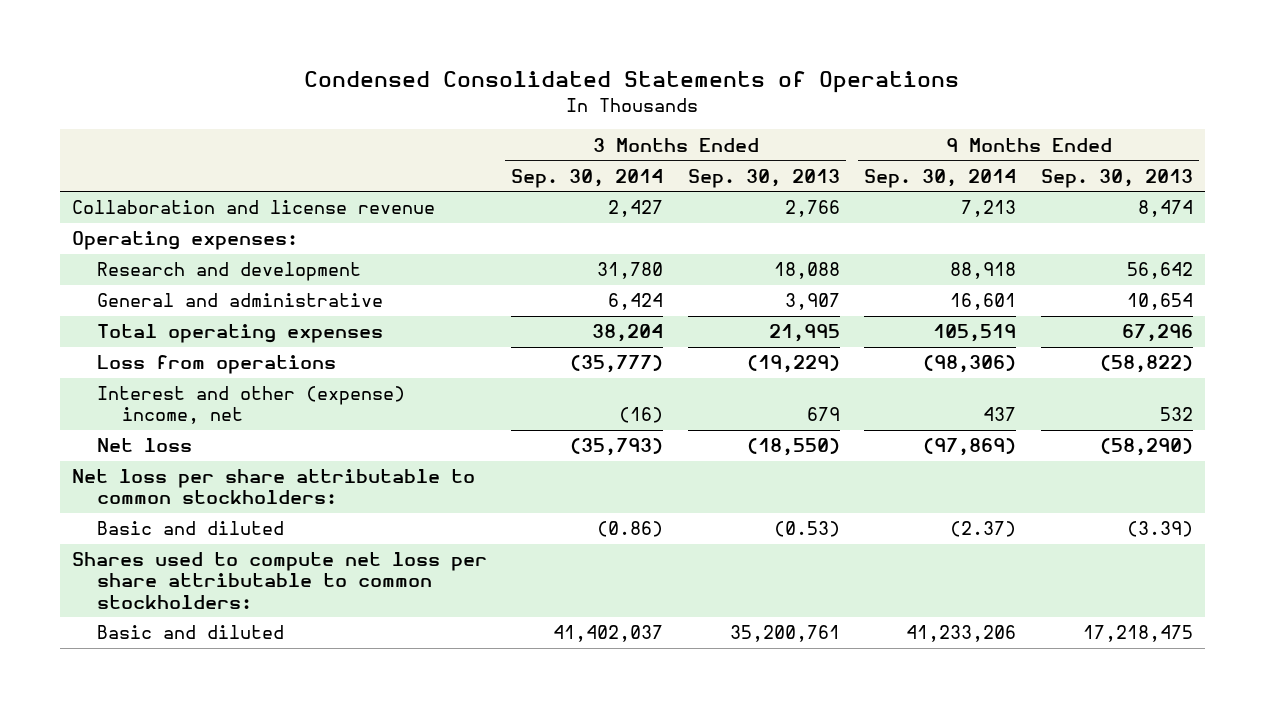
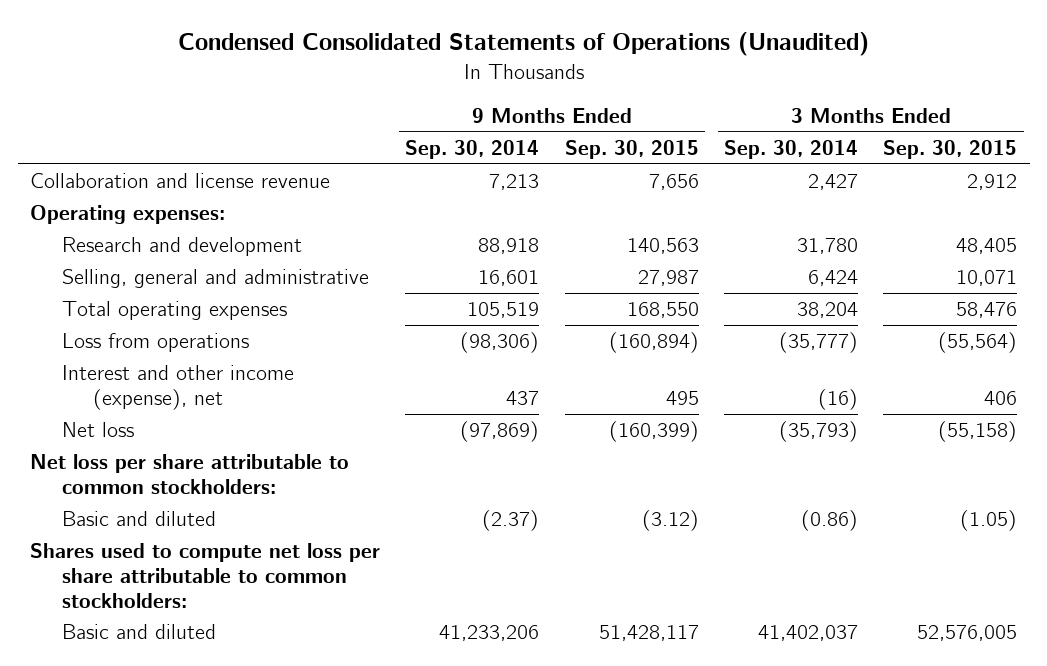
- Condensed Consolidated Statements of Operations
+ Condensed Consolidated Statements of Operations (Unaudited)
- | 3 Months Ended Sep. 30, 2014 | 3 Months Ended Sep. 30, 2013 | 9 Months Ended Sep. 30, 2014 | 9 Months Ended Sep. 30, 2013
+ | 9 Months Ended Sep. 30, 2014 | 9 Months Ended Sep. 30, 2015 | 3 Months Ended Sep. 30, 2014 | 3 Months Ended Sep. 30, 2015
- General and administrative | 6,424 | 3,907 | 16,601 | 10,654
+ Selling, general and administrative | 16,601 | 27,987 | 6,424 | 10,071
- Interest and other (expense) income, net | (16) | 679 | 437 | 532
+ Interest and other income (expense), net | 437 | 495 | (16) | 406

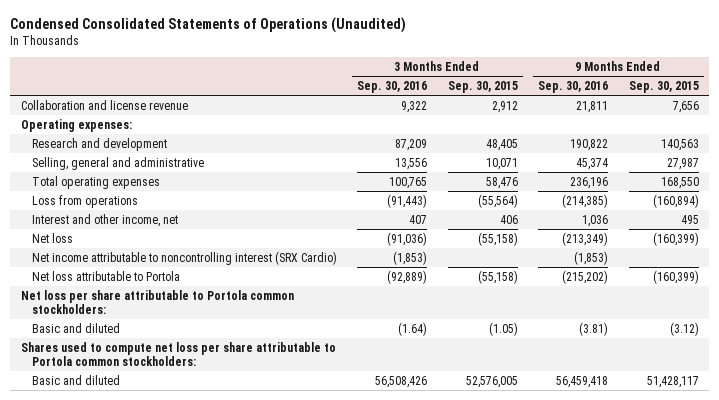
- | 9 Months Ended Sep. 30, 2014 | 9 Months Ended Sep. 30, 2015 | 3 Months Ended Sep. 30, 2014 | 3 Months Ended Sep. 30, 2015
+ | 3 Months Ended Sep. 30, 2016 | 3 Months Ended Sep. 30, 2015 | 9 Months Ended Sep. 30, 2016 | 9 Months Ended Sep. 30, 2015
- Interest and other income (expense), net | 437 | 495 | (16) | 406
+ Interest and other income, net | 407 | 406 | 1,036 | 495
- Net loss per share attributable to common stockholders:
+ Net income attributable to noncontrolling interest (SRX Cardio) | (1,853) | | (1,853) |
+ Net loss attributable to Portola | (92,889) | (55,158) | (215,202) | (160,399)
+ Net loss per share attributable to Portola common stockholders:
- Shares used to compute net loss per share attributable to common stockholders:
+ Shares used to compute net loss per share attributable to Portola common stockholders:

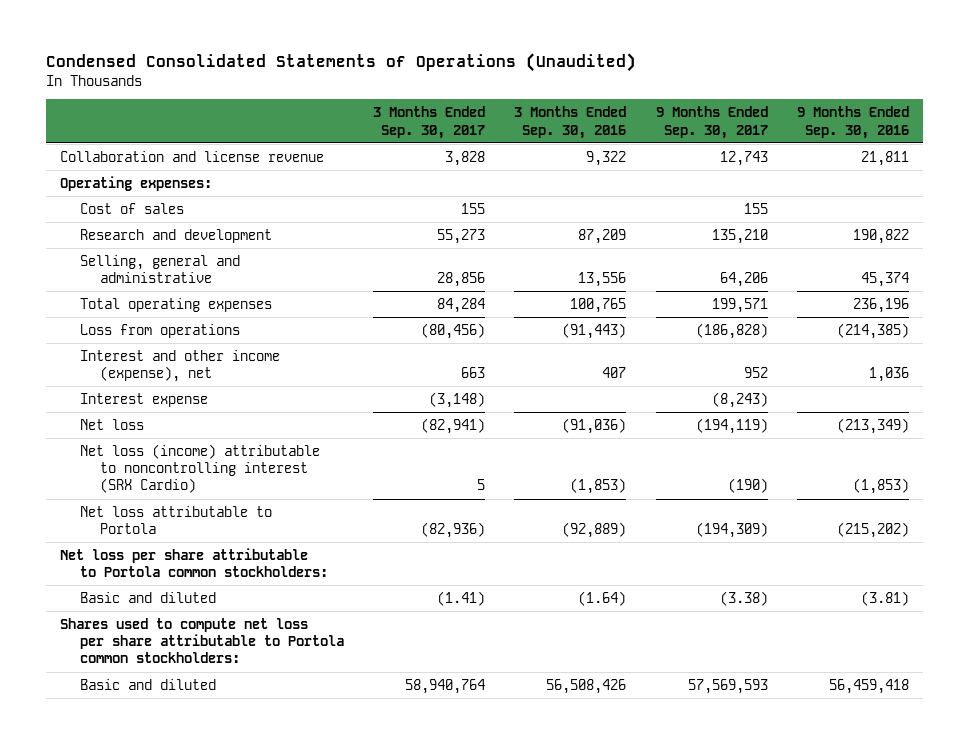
- | 3 Months Ended Sep. 30, 2016 | 3 Months Ended Sep. 30, 2015 | 9 Months Ended Sep. 30, 2016 | 9 Months Ended Sep. 30, 2015
+ | 3 Months Ended Sep. 30, 2017 | 3 Months Ended Sep. 30, 2016 | 9 Months Ended Sep. 30, 2017 | 9 Months Ended Sep. 30, 2016
+ Cost of sales | 155 | | 155 |
- Interest and other income, net | 407 | 406 | 1,036 | 495
+ Interest and other income (expense), net | 663 | 407 | 952 | 1,036
+ Interest expense | (3,148) | | (8,243) |
- Net income attributable to noncontrolling interest (SRX Cardio) | (1,853) | | (1,853) |
+ Net loss (income) attributable to noncontrolling interest (SRX Cardio) | 5 | (1,853) | (190) | (1,853)

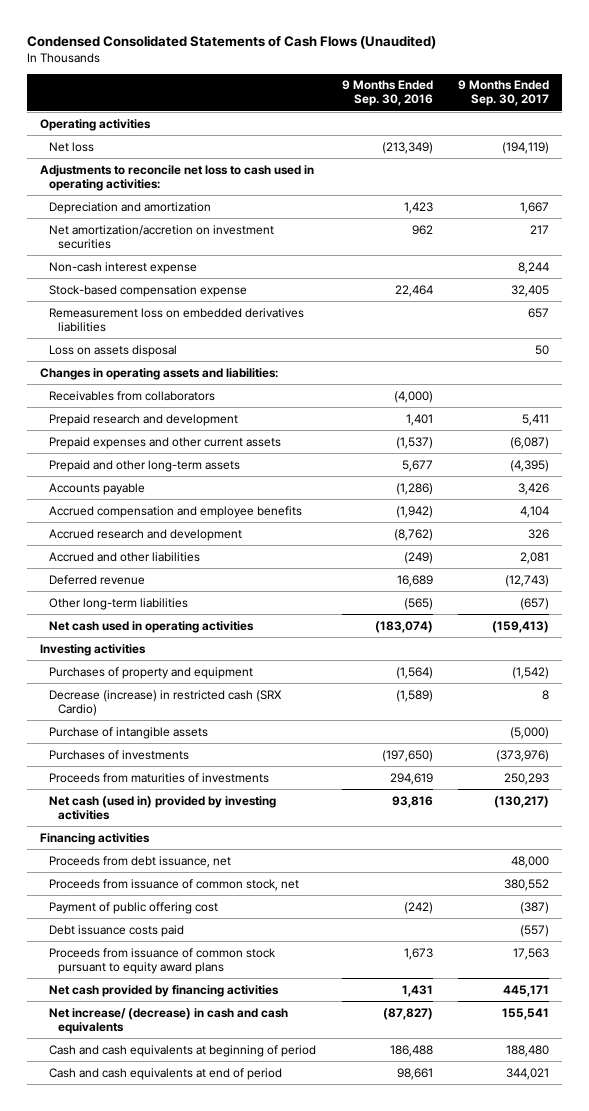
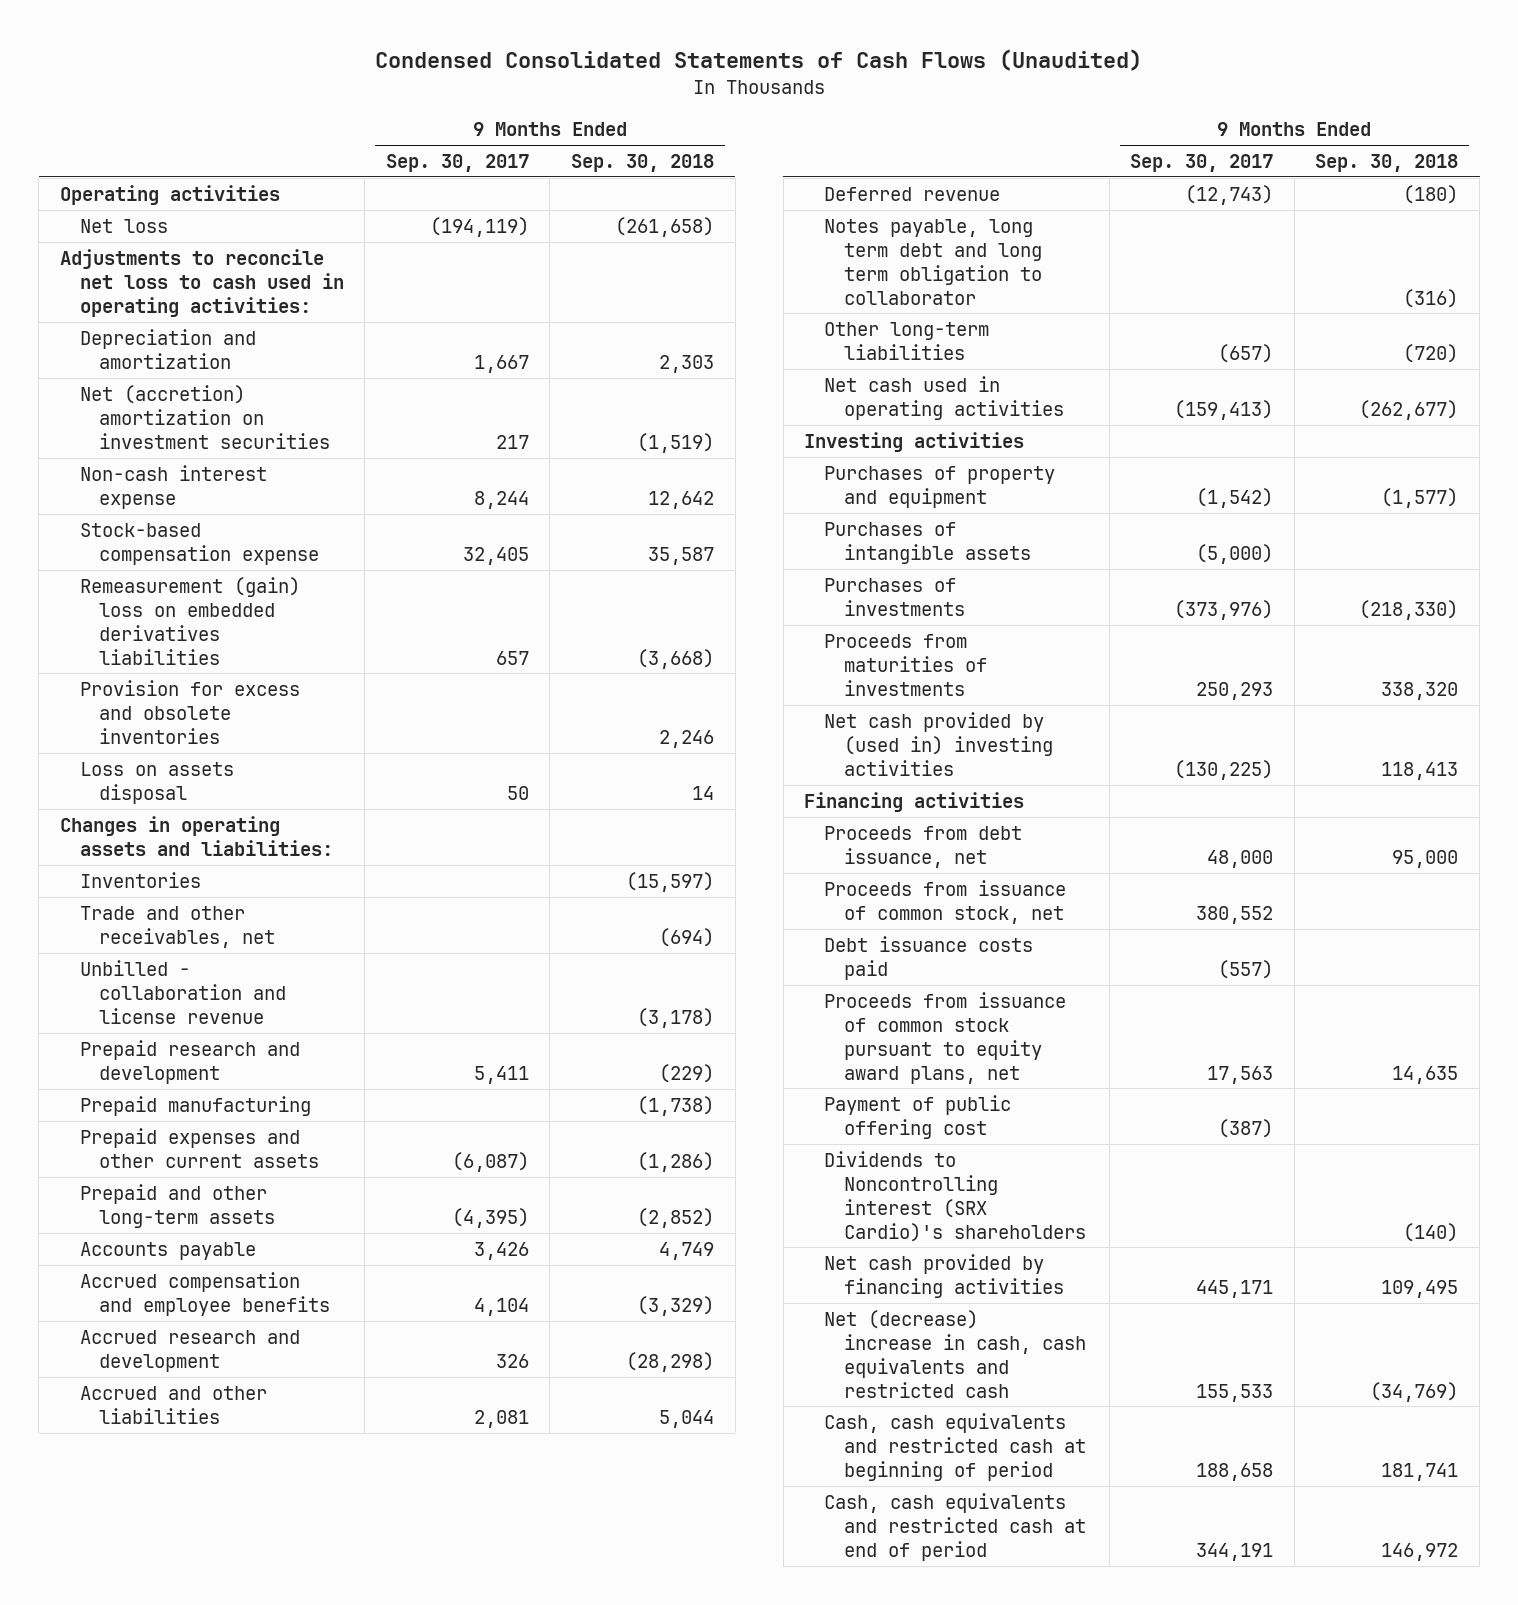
- | 9 Months Ended Sep. 30, 2016 | 9 Months Ended Sep. 30, 2017
+ | 9 Months Ended Sep. 30, 2017 | 9 Months Ended Sep. 30, 2018
- Net amortization/accretion on investment securities | 962 | 217
+ Net (accretion) amortization on investment securities | 217 | (1,519)
- Remeasurement loss on embedded derivatives liabilities | | 657
+ Remeasurement (gain) loss on embedded derivatives liabilities | 657 | (3,668)
+ Provision for excess and obsolete inventories | | 2,246
- Receivables from collaborators | (4,000) |
+ Inventories | | (15,597)
+ Trade and other receivables, net | | (694)
+ Unbilled - collaboration and license revenue | | (3,178)
+ Prepaid manufacturing | | (1,738)
+ Notes payable, long term debt and long term obligation to collaborator | | (316)
- Decrease (increase) in restricted cash (SRX Cardio) | (1,589) | 8
- Purchase of intangible assets | | (5,000)
+ Purchases of intangible assets | (5,000) |
- Net cash (used in) provided by investing activities | 93,816 | (130,217)
+ Net cash provided by (used in) investing activities | (130,225) | 118,413
- Proceeds from issuance of common stock pursuant to equity award plans | 1,673 | 17,563
+ Proceeds from issuance of common stock pursuant to equity award plans, net | 17,563 | 14,635
moved down: Payment of public offering cost | (387) |
+ Dividends to Noncontrolling interest (SRX Cardio)'s shareholders | | (140)
- Net increase/ (decrease) in cash and cash equivalents | (87,827) | 155,541
- Cash and cash equivalents at beginning of period | 186,488 | 188,480
- Cash and cash equivalents at end of period | 98,661 | 344,021
+ Net (decrease) increase in cash, cash equivalents and restricted cash | 155,533 | (34,769)
+ Cash, cash equivalents and restricted cash at beginning of period | 188,658 | 181,741
+ Cash, cash equivalents and restricted cash at end of period | 344,191 | 146,972

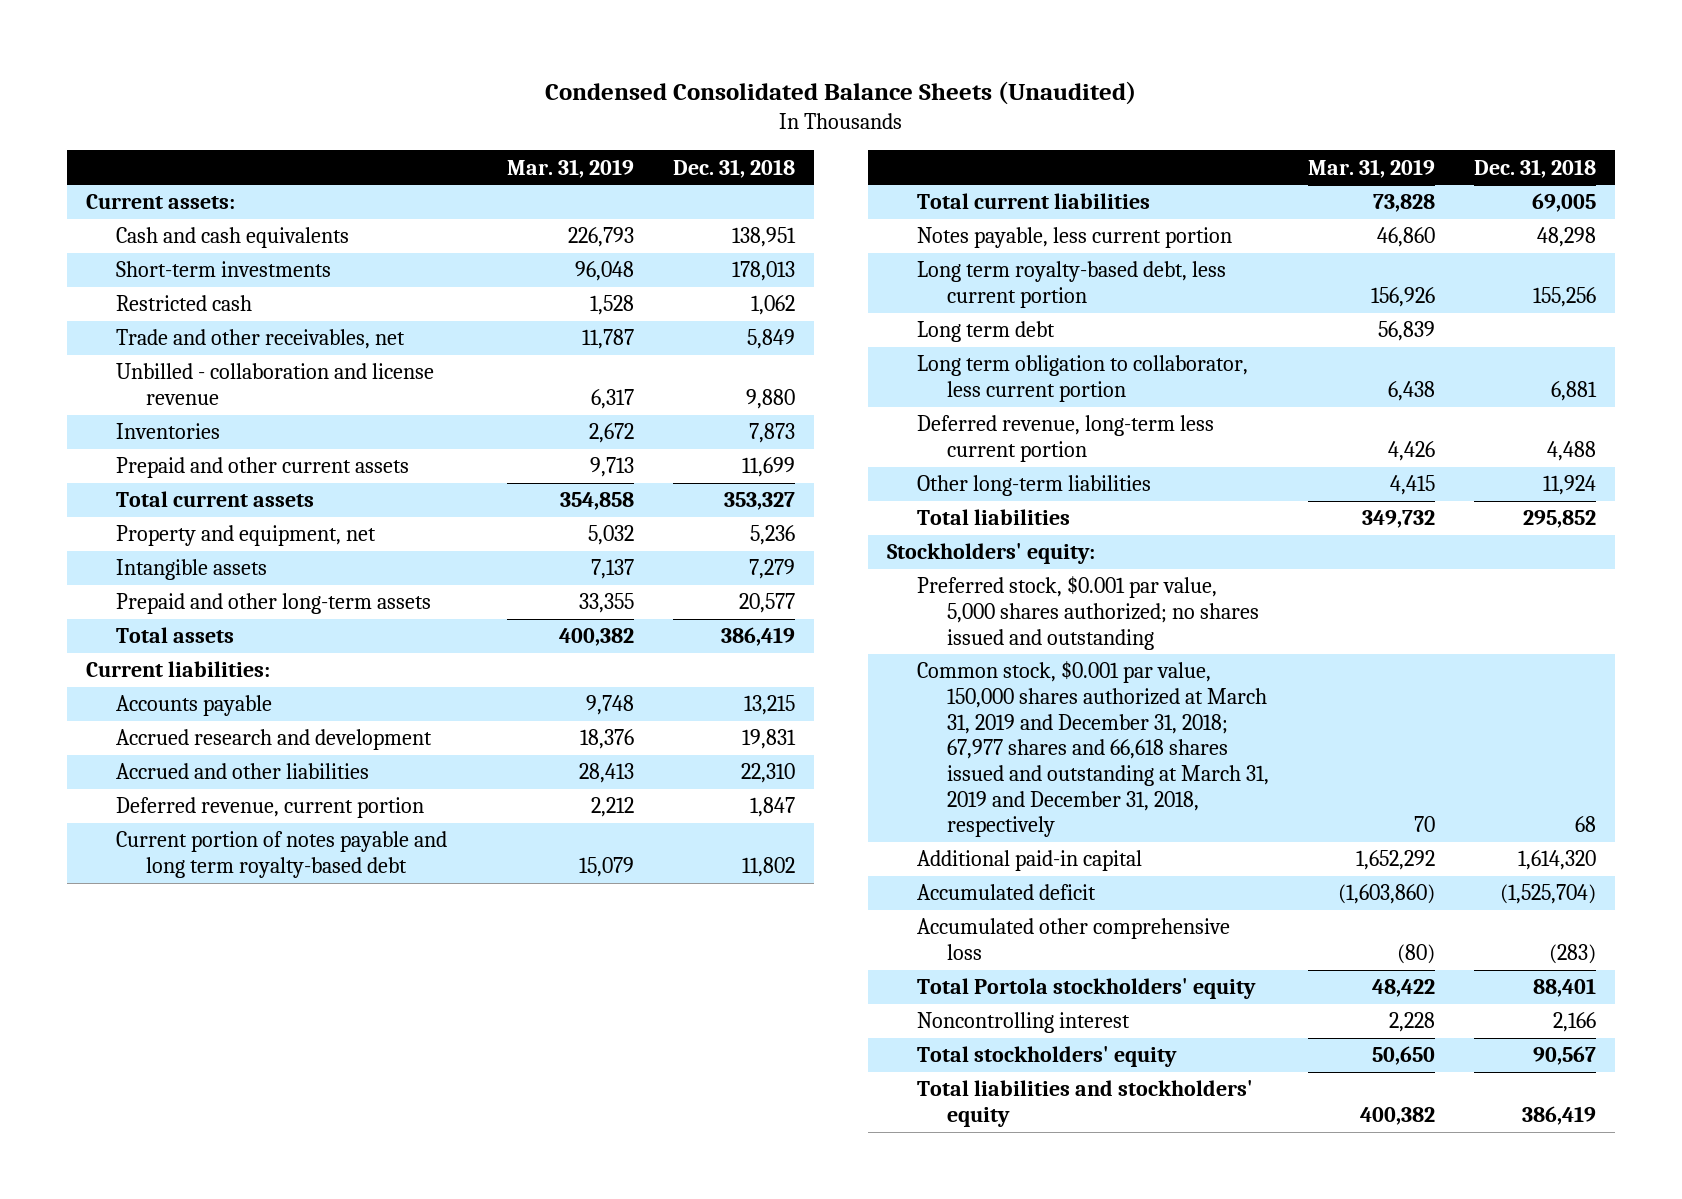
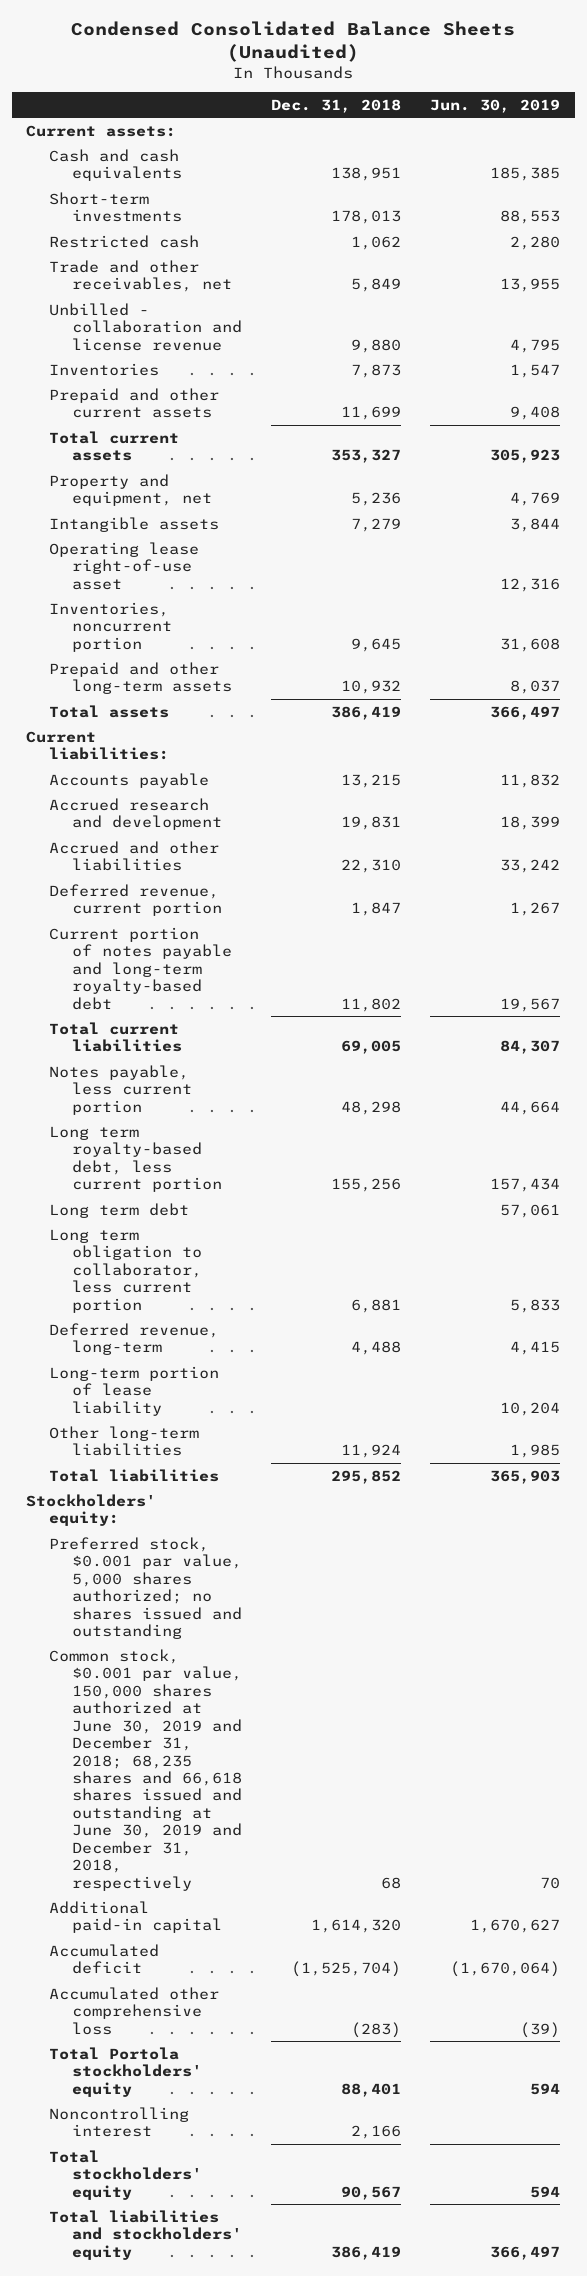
- | Mar. 31, 2019 | Dec. 31, 2018
+ | Dec. 31, 2018 | Jun. 30, 2019
- Prepaid and other long-term assets | 33,355 | 20,577
+ Operating lease right-of-use asset | | 12,316
+ Inventories, noncurrent portion | 9,645 | 31,608
+ Prepaid and other long-term assets | 10,932 | 8,037
- Current portion of notes payable and long term royalty-based debt | 15,079 | 11,802
+ Current portion of notes payable and long-term royalty-based debt | 11,802 | 19,567
- Deferred revenue, long-term less current portion | 4,426 | 4,488
+ Deferred revenue, long-term | 4,488 | 4,415
+ Long-term portion of lease liability | | 10,204
- Common stock, $0.001 par value, 150,000 shares authorized at March 31, 2019 and December 31, 2018; 67,977 shares and 66,618 shares issued and outstanding at March 31, 2019 and December 31, 2018, respectively | 70 | 68
+ Common stock, $0.001 par value, 150,000 shares authorized at June 30, 2019 and December 31, 2018; 68,235 shares and 66,618 shares issued and outstanding at June 30, 2019 and December 31, 2018, respectively | 68 | 70

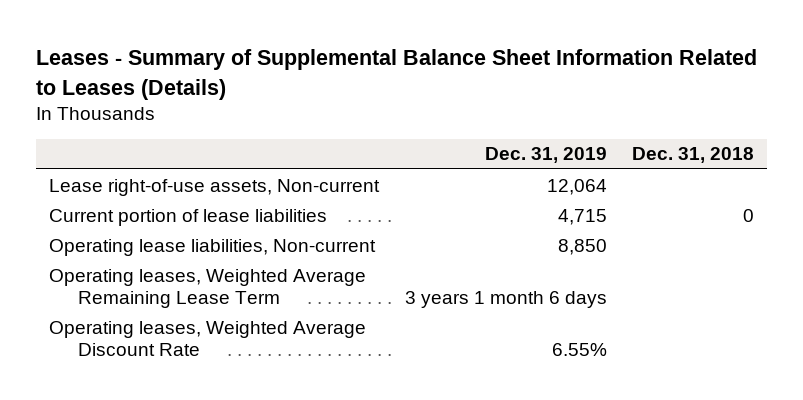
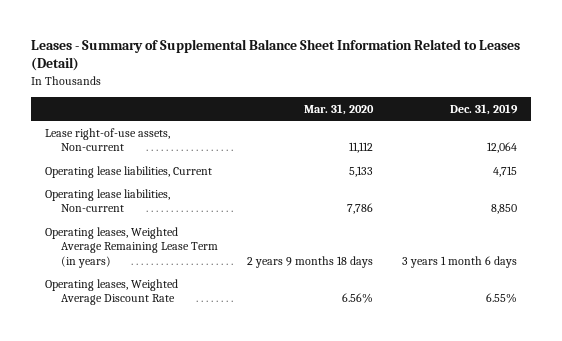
- Leases - Summary of Supplemental Balance Sheet Information Related to Leases (Details)
+ Leases - Summary of Supplemental Balance Sheet Information Related to Leases (Detail)
- | Dec. 31, 2019 | Dec. 31, 2018
+ | Mar. 31, 2020 | Dec. 31, 2019
- Current portion of lease liabilities | 4,715 | 0
+ Operating lease liabilities, Current | 5,133 | 4,715
- Operating leases, Weighted Average Remaining Lease Term | 3 years 1 month 6 days |
+ Operating leases, Weighted Average Remaining Lease Term (in years) | 2 years 9 months 18 days | 3 years 1 month 6 days

